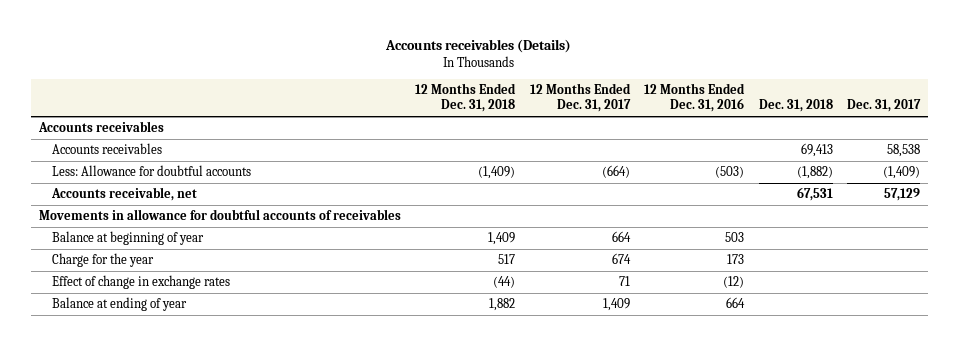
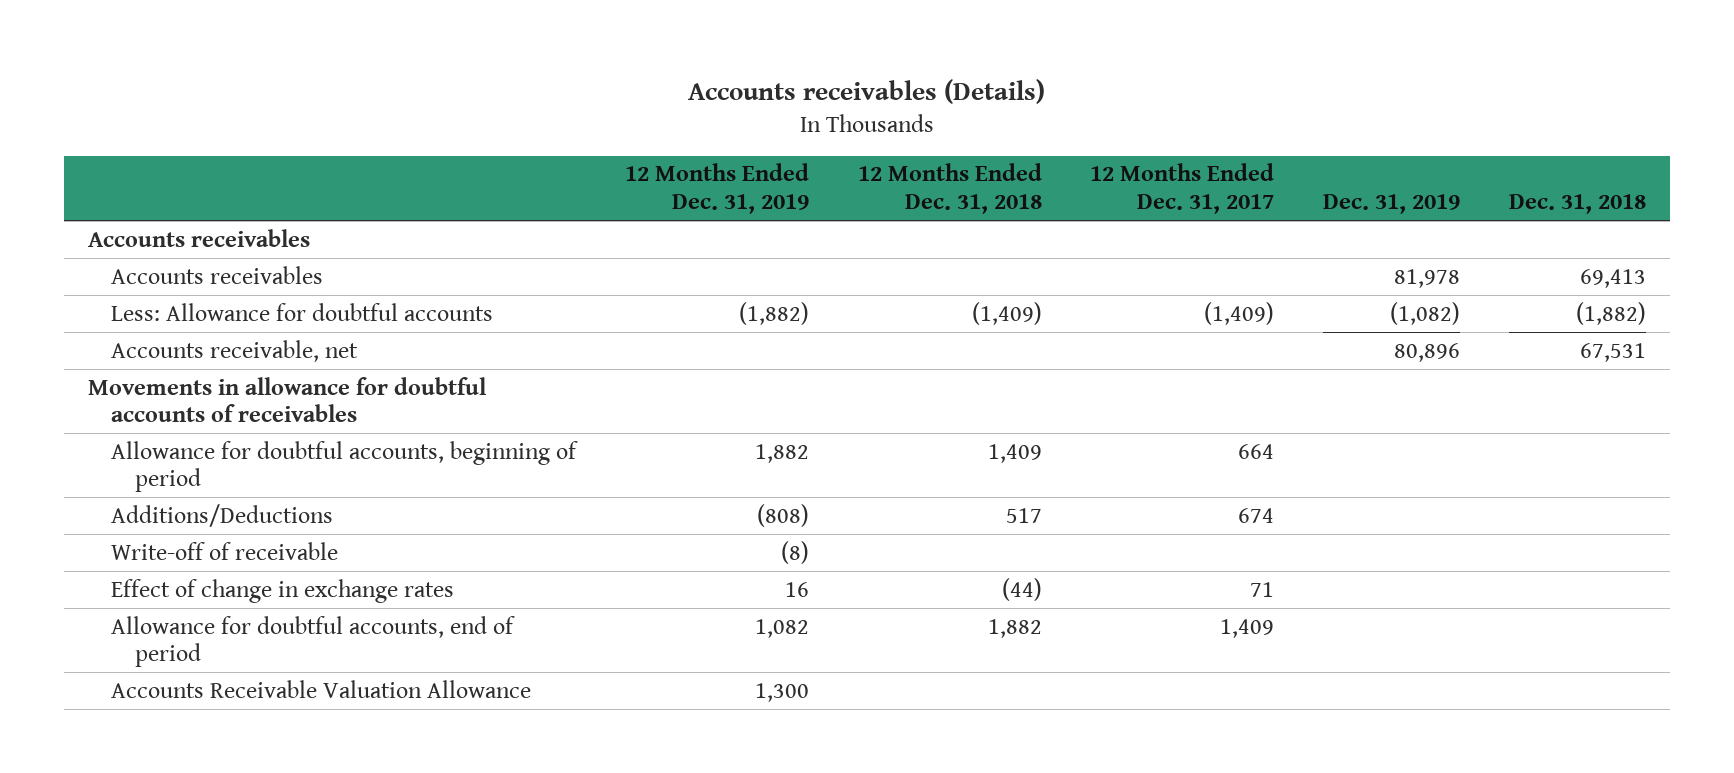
- | 12 Months Ended Dec. 31, 2018 | 12 Months Ended Dec. 31, 2017 | 12 Months Ended Dec. 31, 2016 | Dec. 31, 2018 | Dec. 31, 2017
+ | 12 Months Ended Dec. 31, 2019 | 12 Months Ended Dec. 31, 2018 | 12 Months Ended Dec. 31, 2017 | Dec. 31, 2019 | Dec. 31, 2018
- Less: Allowance for doubtful accounts | (1,409) | (664) | (503) | (1,882) | (1,409)
+ Less: Allowance for doubtful accounts | (1,882) | (1,409) | (1,409) | (1,082) | (1,882)
- Balance at beginning of year | 1,409 | 664 | 503 | |
- Charge for the year | 517 | 674 | 173 | |
+ Allowance for doubtful accounts, beginning of period | 1,882 | 1,409 | 664 | |
+ Additions/Deductions | (808) | 517 | 674 | |
+ Write-off of receivable | (8) | | | |
- Balance at ending of year | 1,882 | 1,409 | 664 | |
+ Allowance for doubtful accounts, end of period | 1,082 | 1,882 | 1,409 | |
+ Accounts Receivable Valuation Allowance | 1,300 | | | |

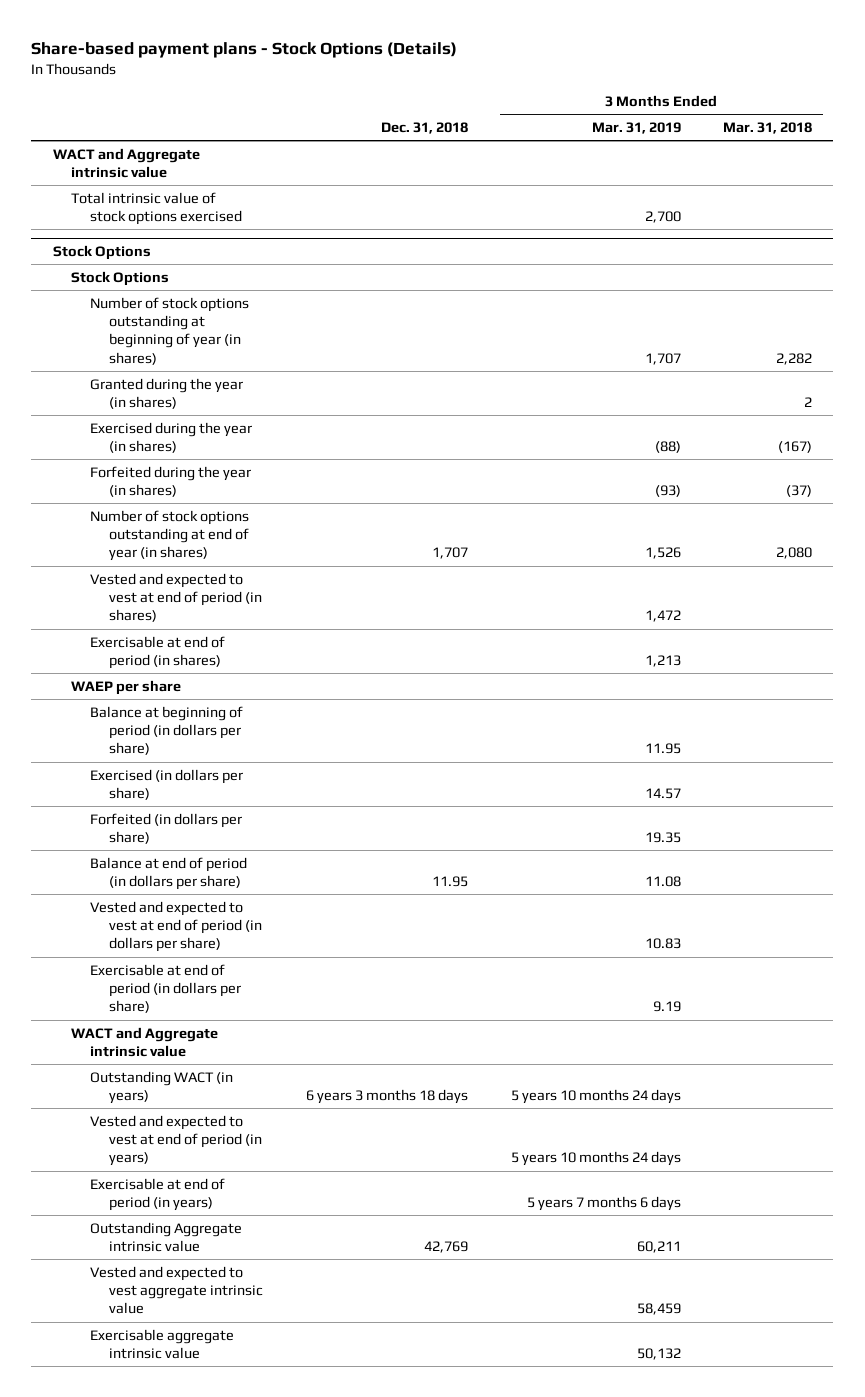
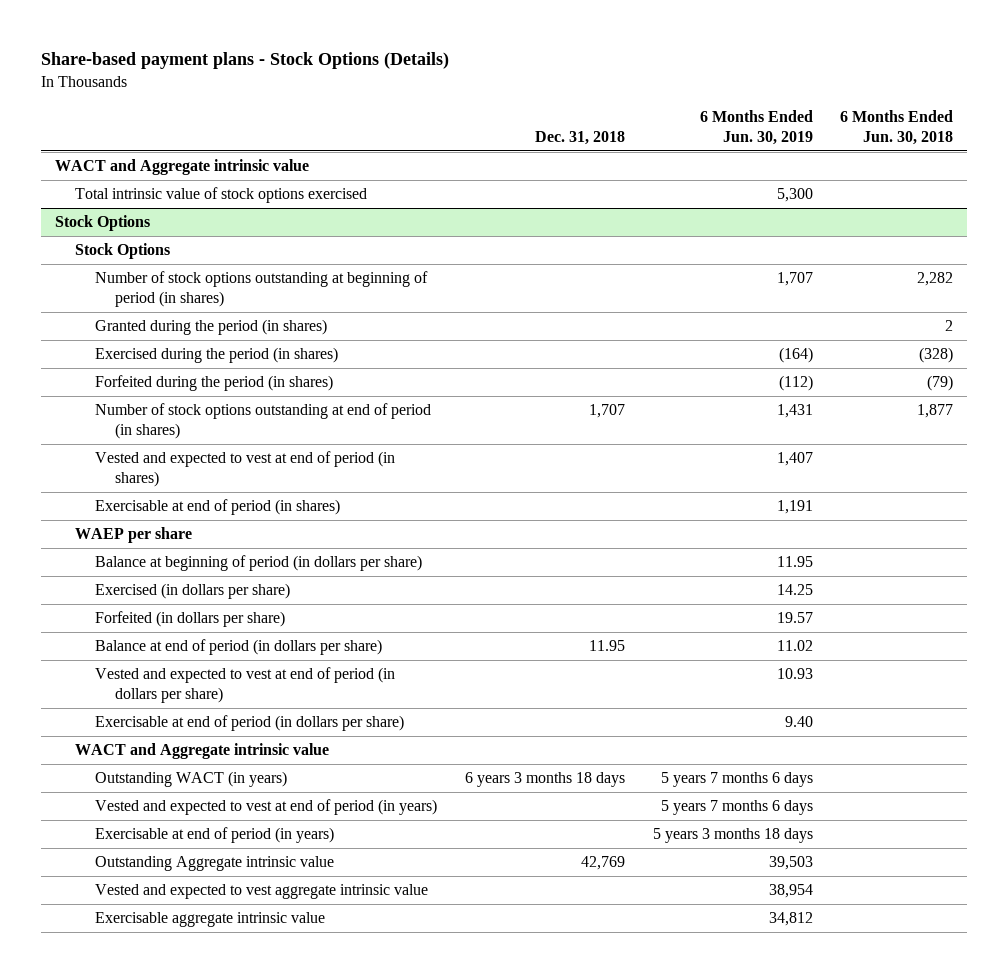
- | Dec. 31, 2018 | 3 Months Ended Mar. 31, 2019 | 3 Months Ended Mar. 31, 2018
+ | Dec. 31, 2018 | 6 Months Ended Jun. 30, 2019 | 6 Months Ended Jun. 30, 2018
@ Stock Options
- Number of stock options outstanding at beginning of year (in shares) | | 1,707 | 2,282
- Granted during the year (in shares) | | | 2
- Exercised during the year (in shares) | | (88) | (167)
- Forfeited during the year (in shares) | | (93) | (37)
- Number of stock options outstanding at end of year (in shares) | 1,707 | 1,526 | 2,080
+ Number of stock options outstanding at beginning of period (in shares) | | 1,707 | 2,282
+ Granted during the period (in shares) | | | 2
+ Exercised during the period (in shares) | | (164) | (328)
+ Forfeited during the period (in shares) | | (112) | (79)
+ Number of stock options outstanding at end of period (in shares) | 1,707 | 1,431 | 1,877

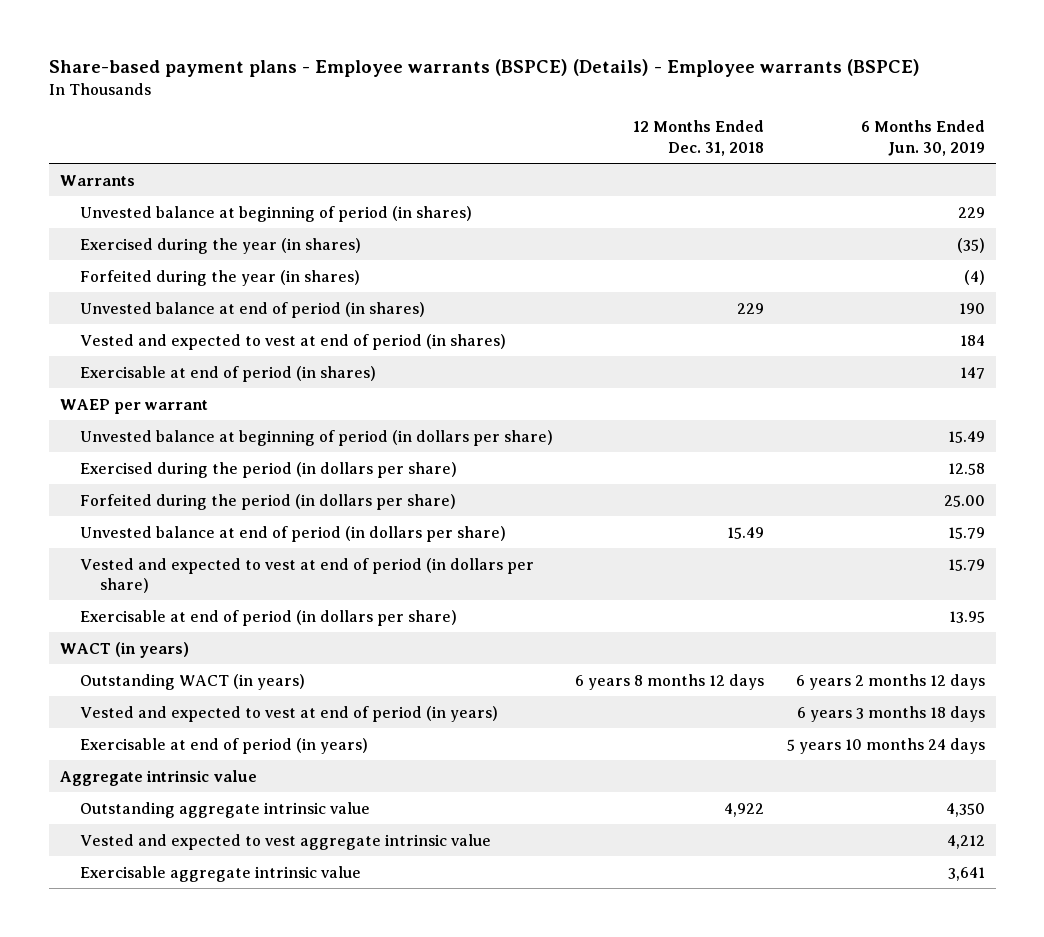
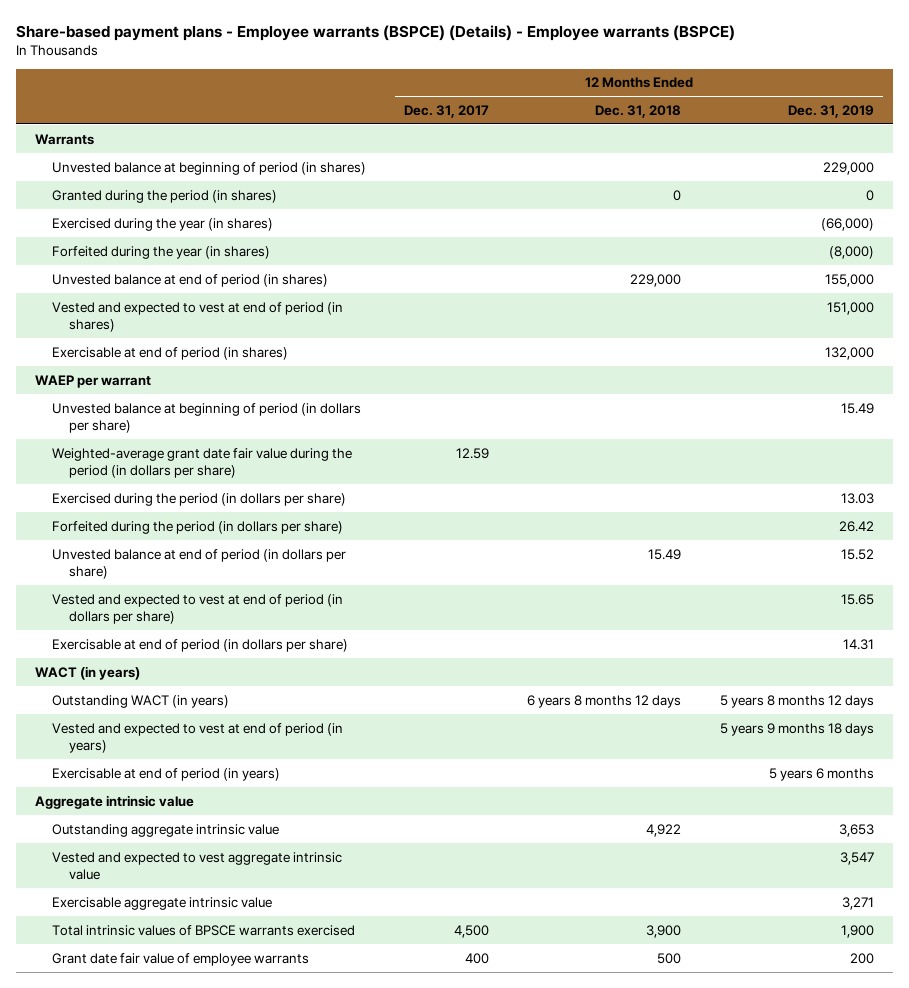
- | 12 Months Ended Dec. 31, 2018 | 6 Months Ended Jun. 30, 2019
+ | 12 Months Ended Dec. 31, 2017 | 12 Months Ended Dec. 31, 2018 | 12 Months Ended Dec. 31, 2019
+ Granted during the period (in shares) | | 0 | 0
- Unvested balance at end of period (in shares) | 229 | 190
+ Unvested balance at end of period (in shares) | | 229,000 | 155,000
+ Weighted-average grant date fair value during the period (in dollars per share) | 12.59 | |
+ Total intrinsic values of BPSCE warrants exercised | 4,500 | 3,900 | 1,900
+ Grant date fair value of employee warrants | 400 | 500 | 200

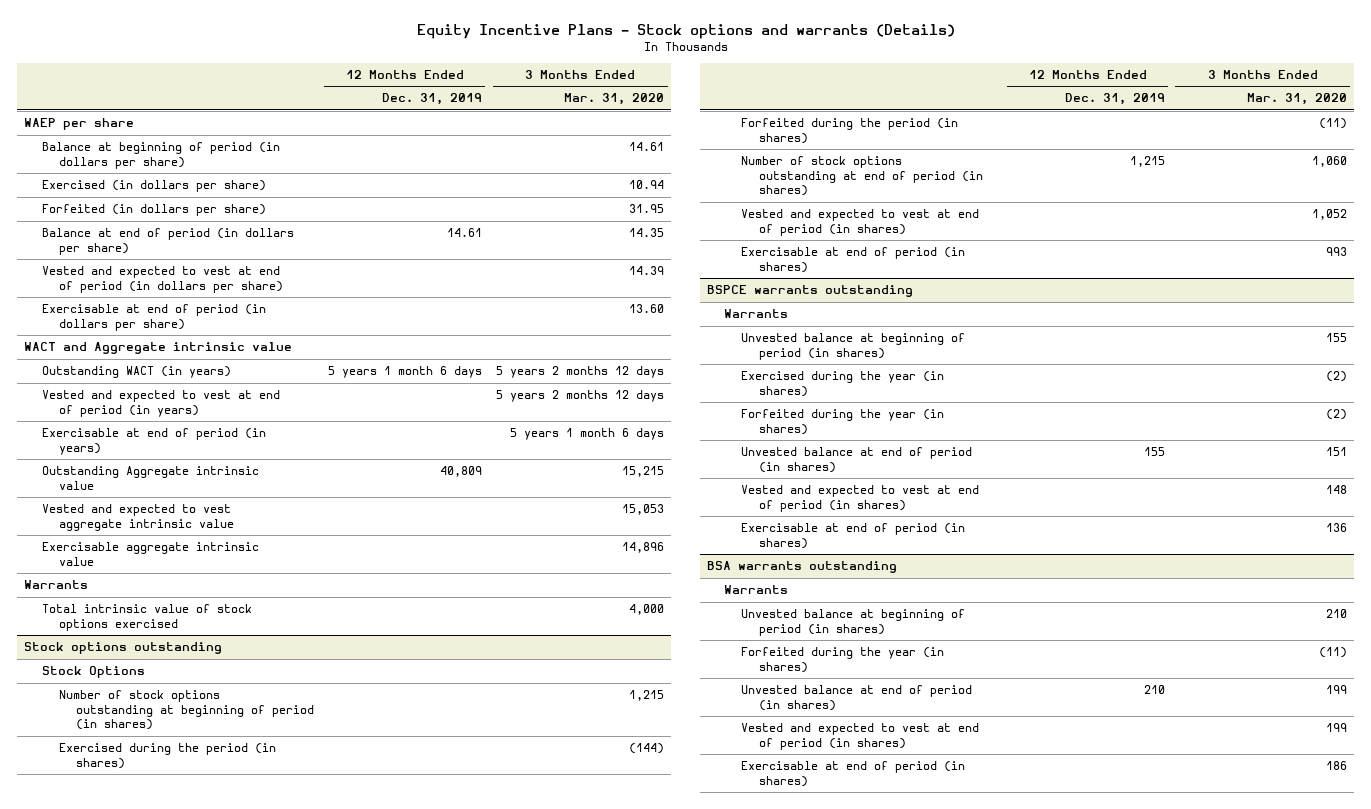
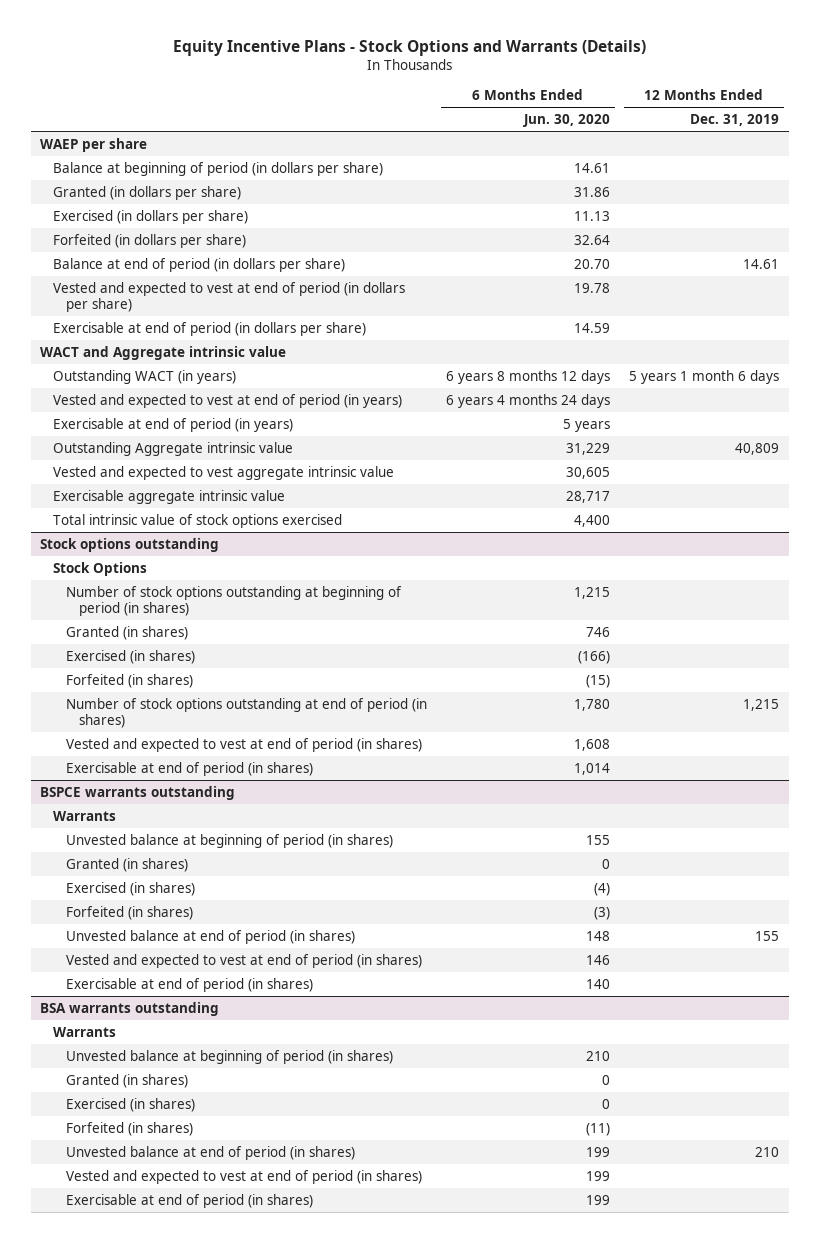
- Equity Incentive Plans - Stock options and warrants (Details)
+ Equity Incentive Plans - Stock Options and Warrants (Details)
- | 12 Months Ended Dec. 31, 2019 | 3 Months Ended Mar. 31, 2020
+ | 6 Months Ended Jun. 30, 2020 | 12 Months Ended Dec. 31, 2019
+ Granted (in dollars per share) | 31.86 |
- Warrants
@ Stock options outstanding
- Exercised during the period (in shares) | | (144)
- Forfeited during the period (in shares) | | (11)
+ Granted (in shares) | 746 |
+ Exercised (in shares) | (166) |
+ Forfeited (in shares) | (15) |
@ BSPCE warrants outstanding
- Exercised during the year (in shares) | | (2)
- Forfeited during the year (in shares) | | (2)
+ Granted (in shares) | 0 |
+ Exercised (in shares) | (4) |
+ Forfeited (in shares) | (3) |
@ BSA warrants outstanding
- Forfeited during the year (in shares) | | (11)
+ Granted (in shares) | 0 |
+ Exercised (in shares) | 0 |
+ Forfeited (in shares) | (11) |

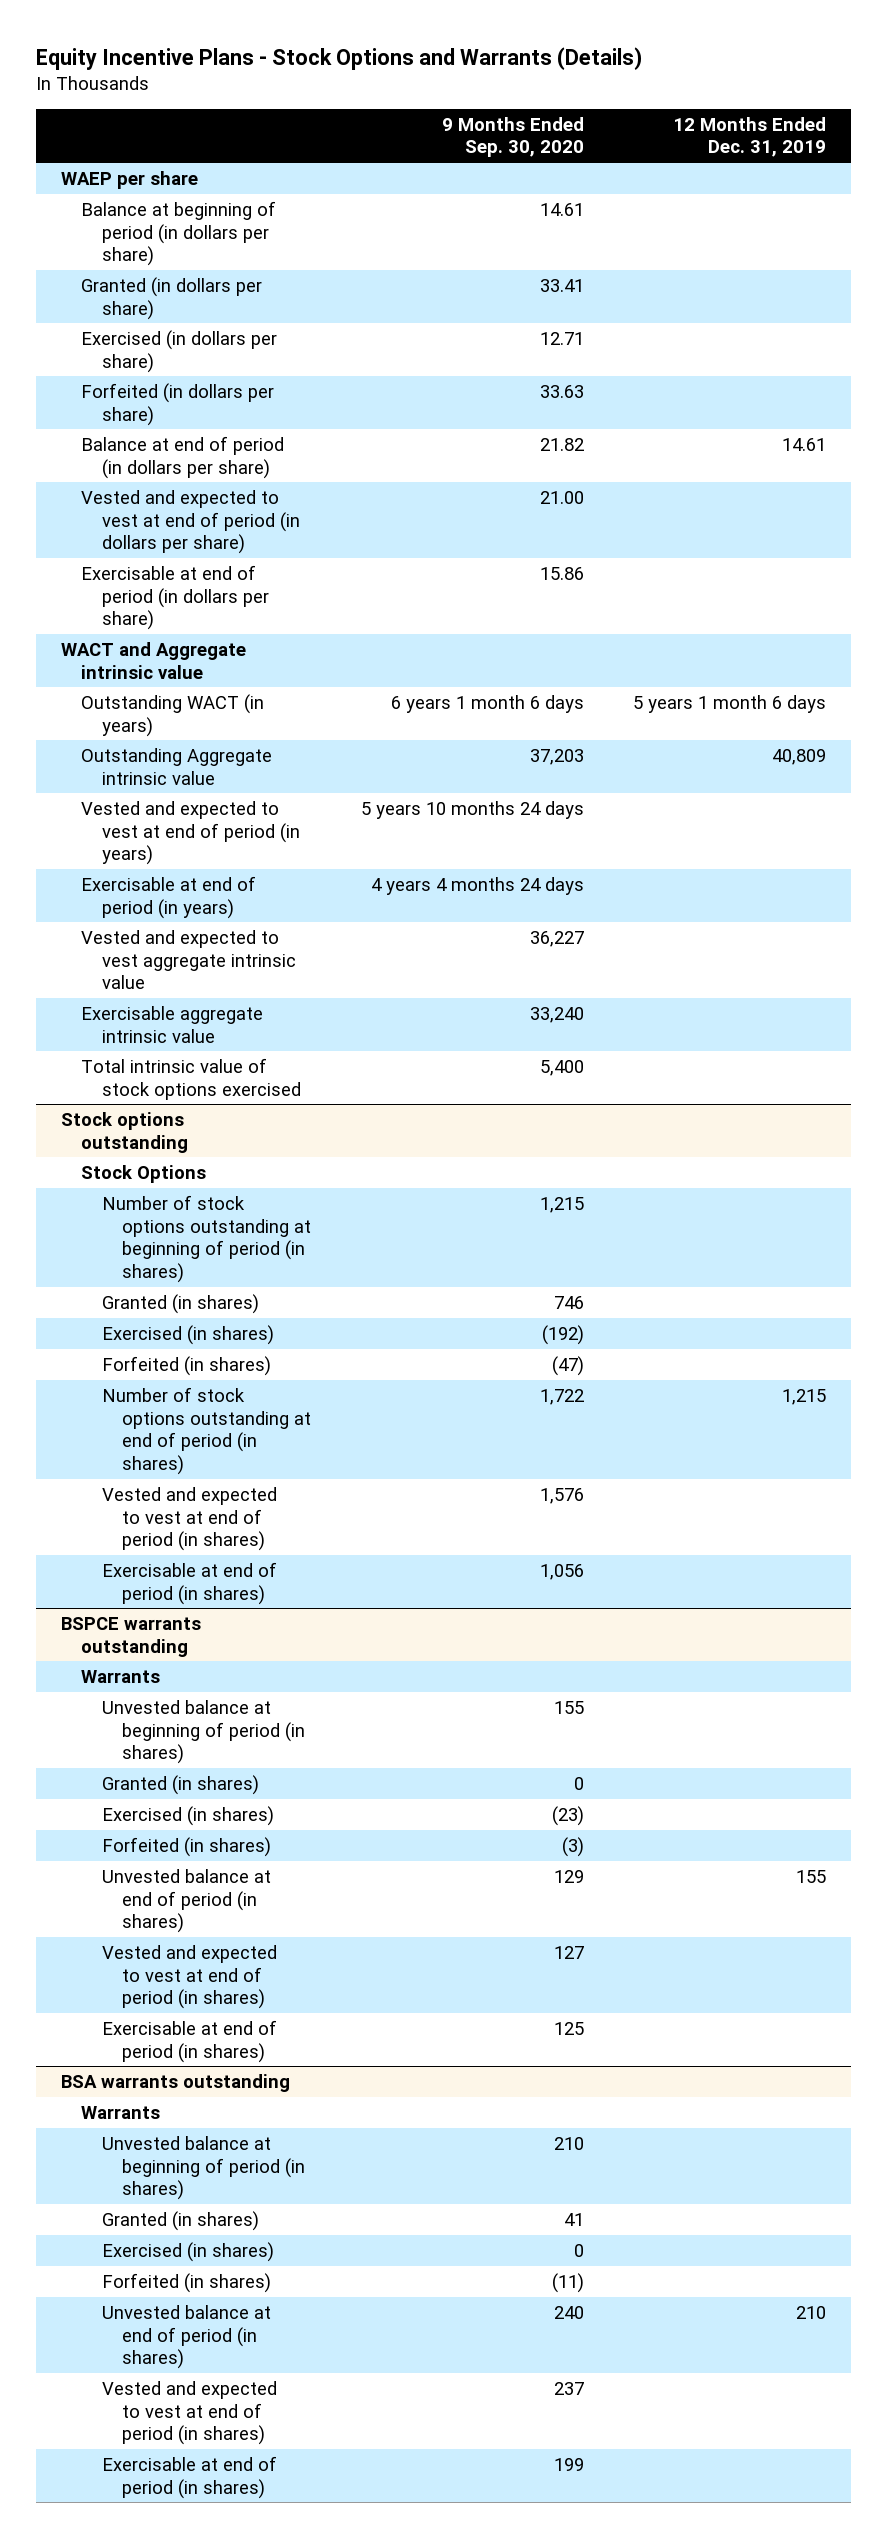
- | 6 Months Ended Jun. 30, 2020 | 12 Months Ended Dec. 31, 2019
+ | 9 Months Ended Sep. 30, 2020 | 12 Months Ended Dec. 31, 2019
moved up: Outstanding Aggregate intrinsic value | 37,203 | 40,809

